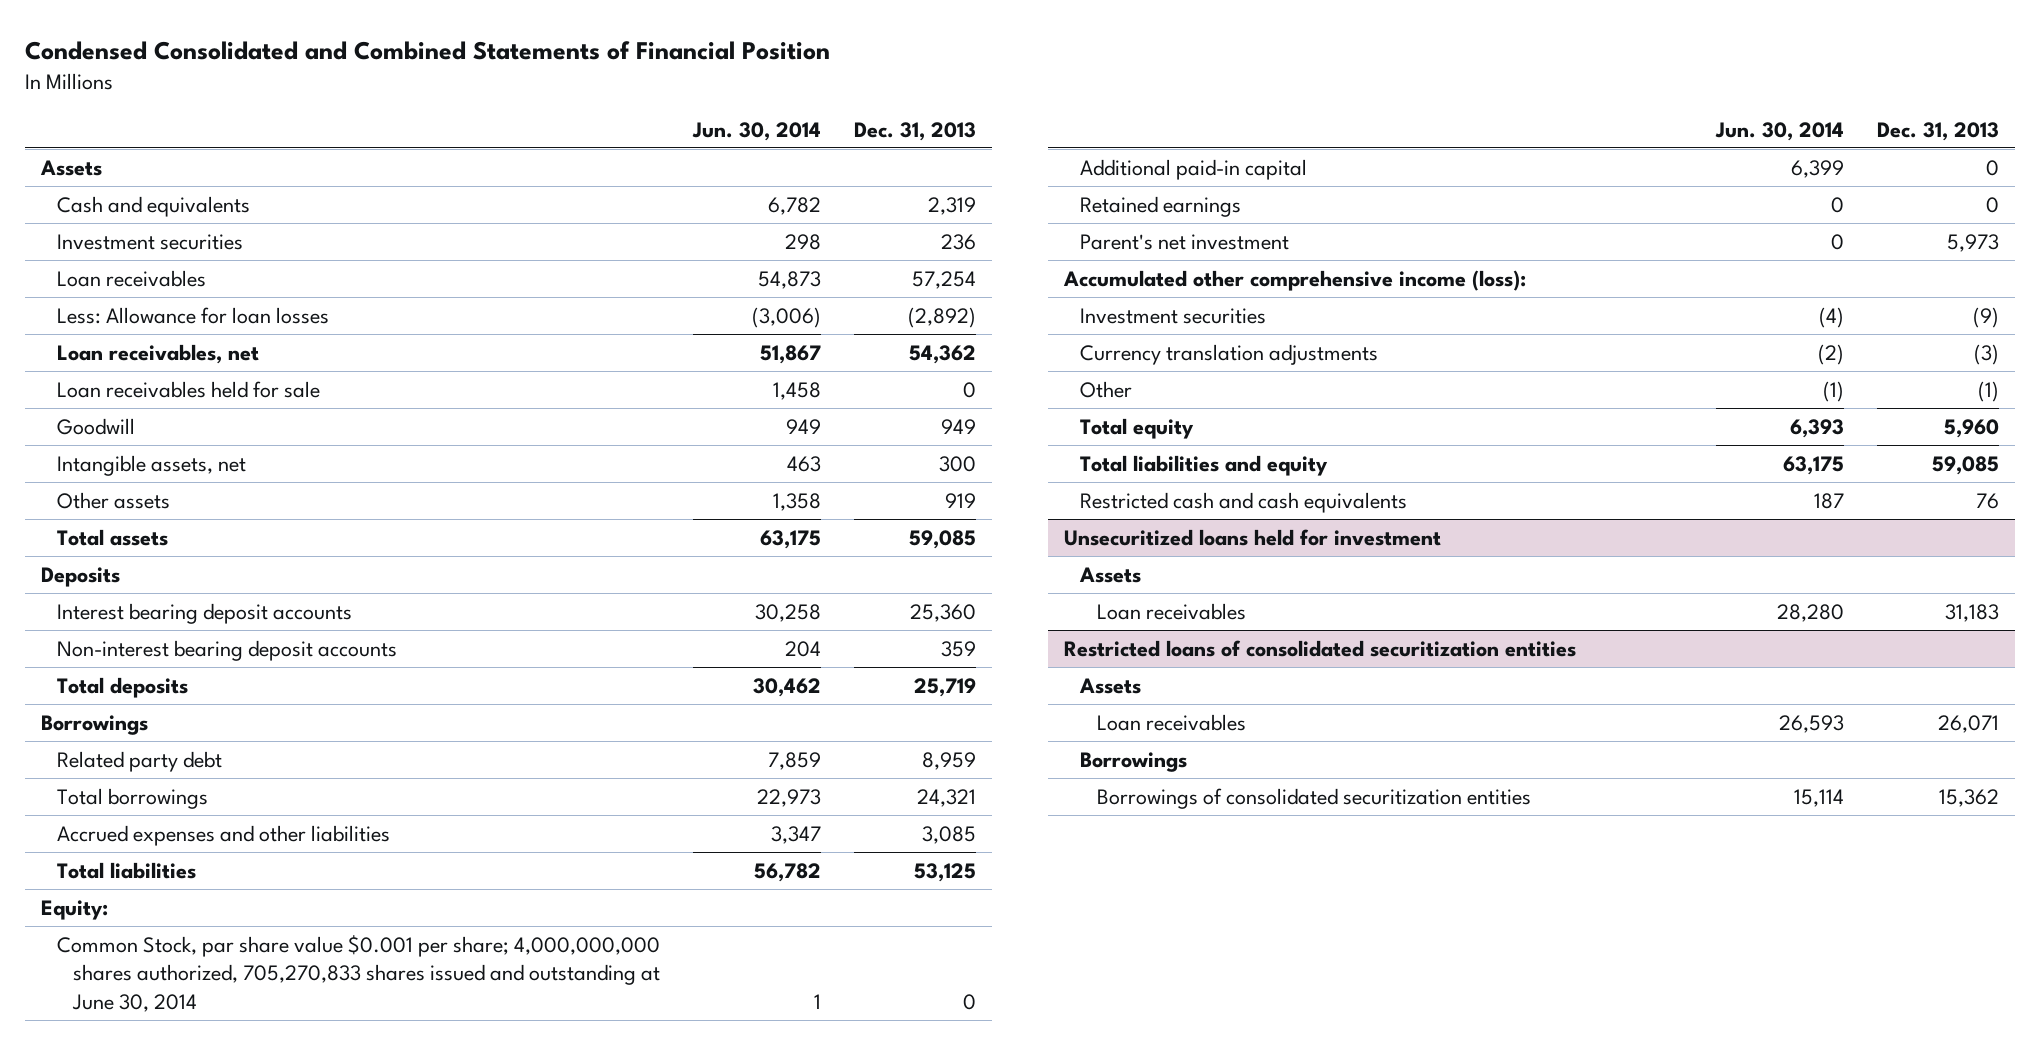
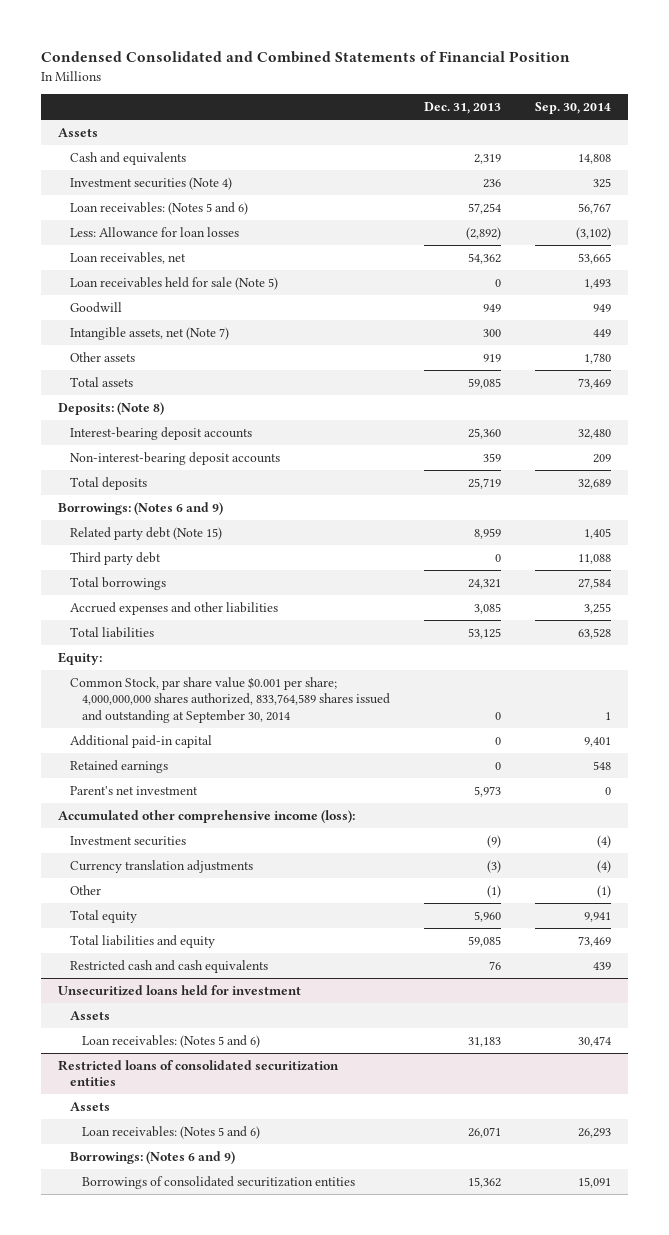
- | Jun. 30, 2014 | Dec. 31, 2013
+ | Dec. 31, 2013 | Sep. 30, 2014
- Investment securities | 298 | 236
- Loan receivables | 54,873 | 57,254
+ Investment securities (Note 4) | 236 | 325
+ Loan receivables: (Notes 5 and 6) | 57,254 | 56,767
- Loan receivables held for sale | 1,458 | 0
+ Loan receivables held for sale (Note 5) | 0 | 1,493
- Intangible assets, net | 463 | 300
+ Intangible assets, net (Note 7) | 300 | 449
- Deposits
- Interest bearing deposit accounts | 30,258 | 25,360
- Non-interest bearing deposit accounts | 204 | 359
+ Deposits: (Note 8)
+ Interest-bearing deposit accounts | 25,360 | 32,480
+ Non-interest-bearing deposit accounts | 359 | 209
- Borrowings
- Related party debt | 7,859 | 8,959
+ Borrowings: (Notes 6 and 9)
+ Related party debt (Note 15) | 8,959 | 1,405
+ Third party debt | 0 | 11,088
- Common Stock, par share value $0.001 per share; 4,000,000,000 shares authorized, 705,270,833 shares issued and outstanding at June 30, 2014 | 1 | 0
+ Common Stock, par share value $0.001 per share; 4,000,000,000 shares authorized, 833,764,589 shares issued and outstanding at September 30, 2014 | 0 | 1
@ Unsecuritized loans held for investment
- Loan receivables | 28,280 | 31,183
+ Loan receivables: (Notes 5 and 6) | 31,183 | 30,474
@ Restricted loans of consolidated securitization entities
- Loan receivables | 26,593 | 26,071
- Borrowings
+ Loan receivables: (Notes 5 and 6) | 26,071 | 26,293
+ Borrowings: (Notes 6 and 9)

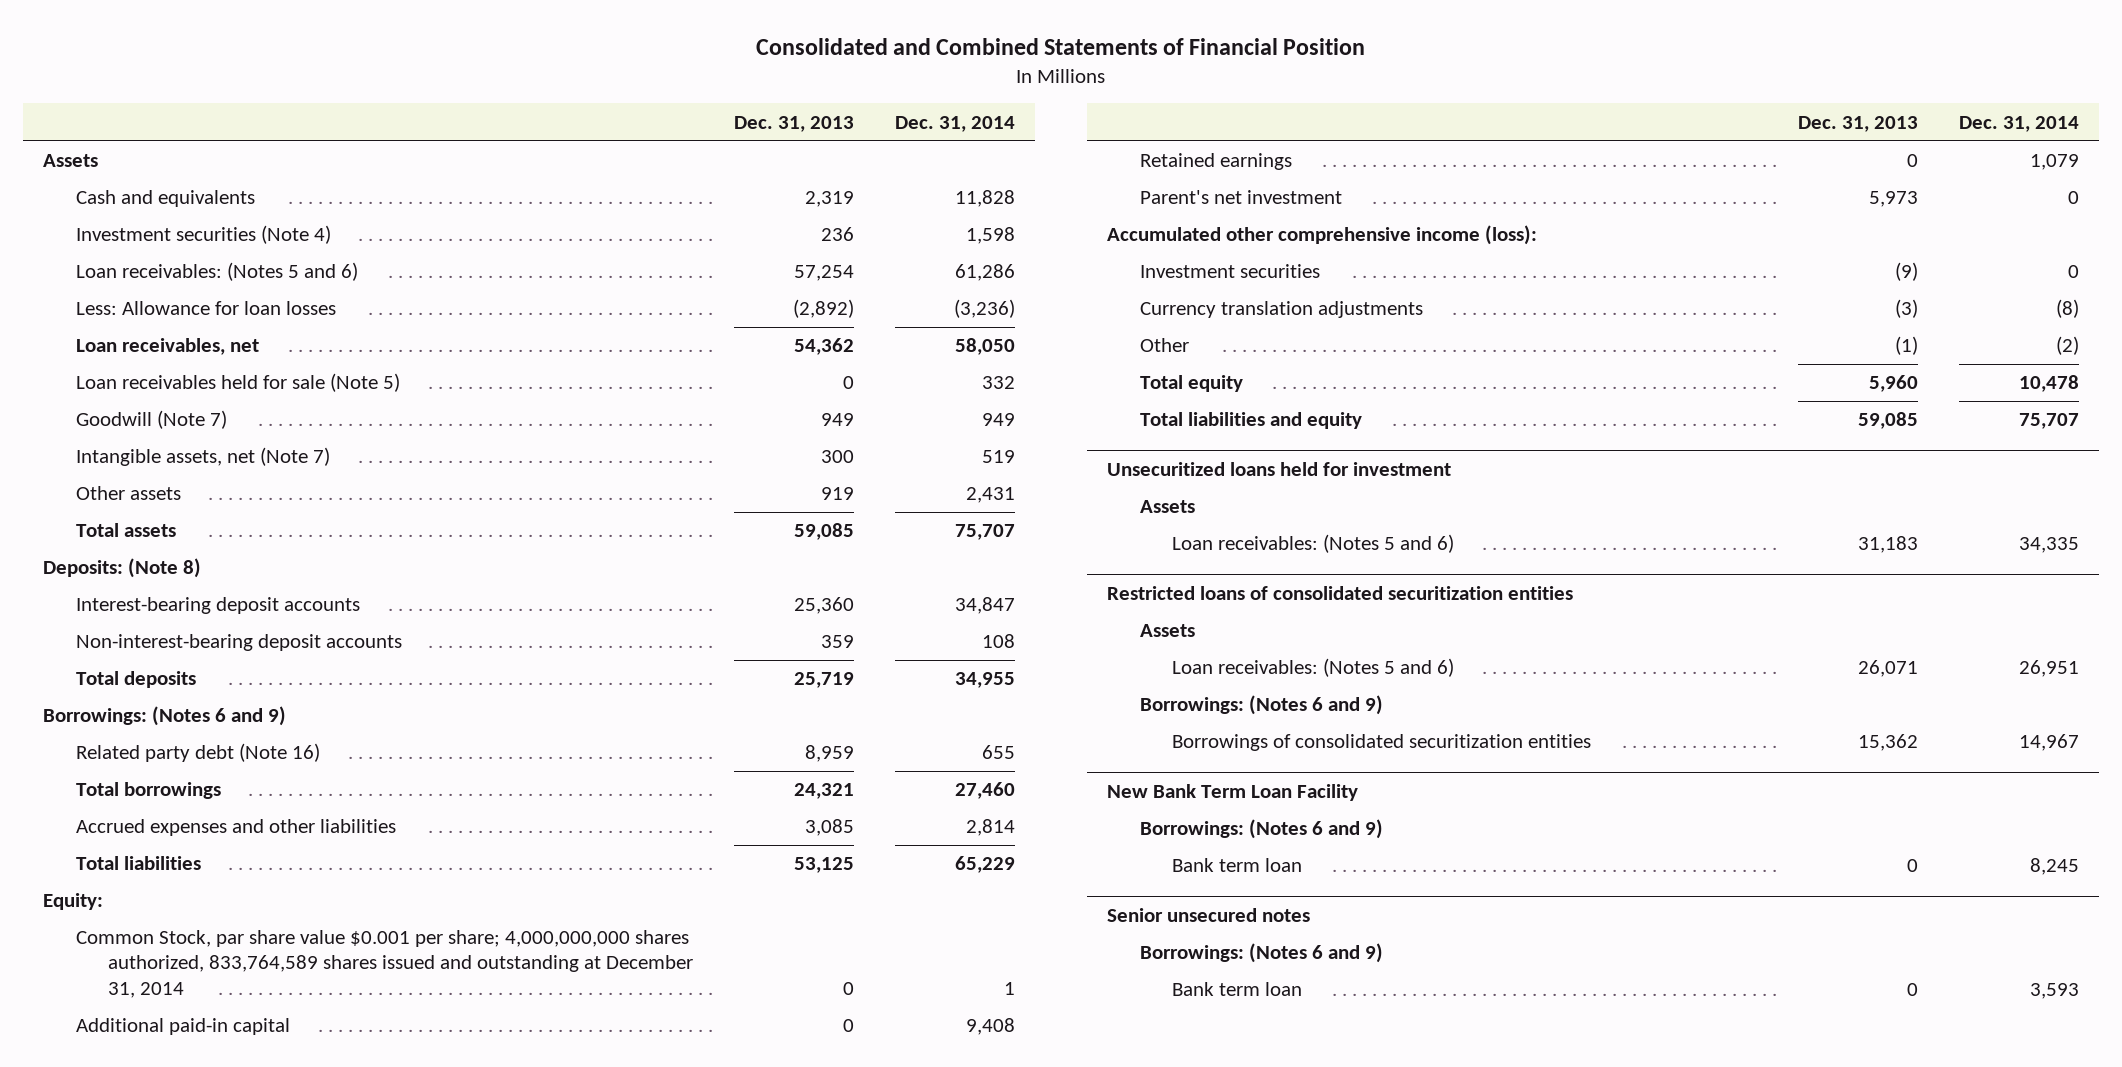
- Condensed Consolidated and Combined Statements of Financial Position
+ Consolidated and Combined Statements of Financial Position
- | Dec. 31, 2013 | Sep. 30, 2014
+ | Dec. 31, 2013 | Dec. 31, 2014
- Goodwill | 949 | 949
+ Goodwill (Note 7) | 949 | 949
- Related party debt (Note 15) | 8,959 | 1,405
- Third party debt | 0 | 11,088
+ Related party debt (Note 16) | 8,959 | 655
- Common Stock, par share value $0.001 per share; 4,000,000,000 shares authorized, 833,764,589 shares issued and outstanding at September 30, 2014 | 0 | 1
+ Common Stock, par share value $0.001 per share; 4,000,000,000 shares authorized, 833,764,589 shares issued and outstanding at December 31, 2014 | 0 | 1
- Restricted cash and cash equivalents | 76 | 439
+ New Bank Term Loan Facility
+ Borrowings: (Notes 6 and 9)
+ Bank term loan | 0 | 8,245
+ Senior unsecured notes
+ Borrowings: (Notes 6 and 9)
+ Bank term loan | 0 | 3,593

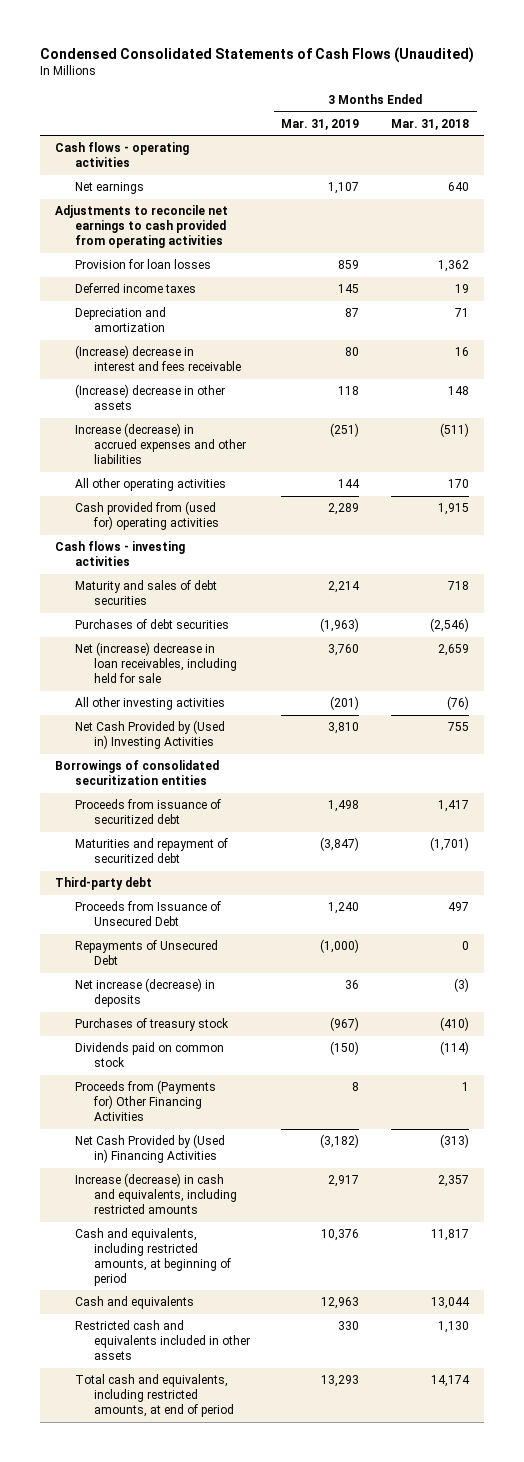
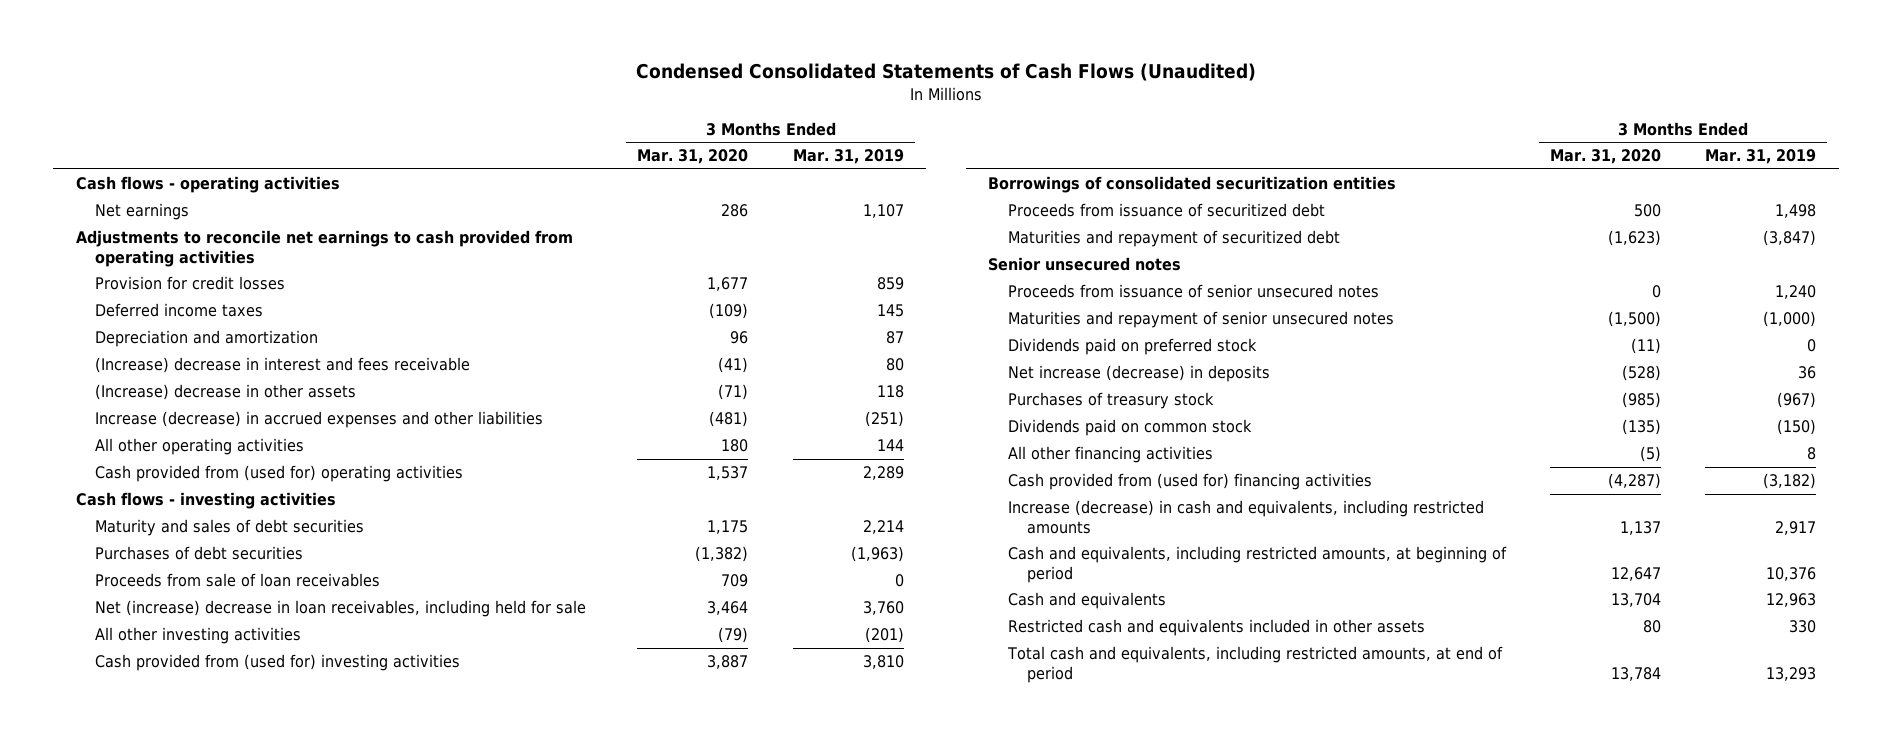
- | 3 Months Ended Mar. 31, 2019 | 3 Months Ended Mar. 31, 2018
+ | 3 Months Ended Mar. 31, 2020 | 3 Months Ended Mar. 31, 2019
- Provision for loan losses | 859 | 1,362
+ Provision for credit losses | 1,677 | 859
+ Proceeds from sale of loan receivables | 709 | 0
- Net Cash Provided by (Used in) Investing Activities | 3,810 | 755
+ Cash provided from (used for) investing activities | 3,887 | 3,810
- Third-party debt
- Proceeds from Issuance of Unsecured Debt | 1,240 | 497
- Repayments of Unsecured Debt | (1,000) | 0
+ Senior unsecured notes
+ Proceeds from issuance of senior unsecured notes | 0 | 1,240
+ Maturities and repayment of senior unsecured notes | (1,500) | (1,000)
+ Dividends paid on preferred stock | (11) | 0
- Proceeds from (Payments for) Other Financing Activities | 8 | 1
- Net Cash Provided by (Used in) Financing Activities | (3,182) | (313)
+ All other financing activities | (5) | 8
+ Cash provided from (used for) financing activities | (4,287) | (3,182)

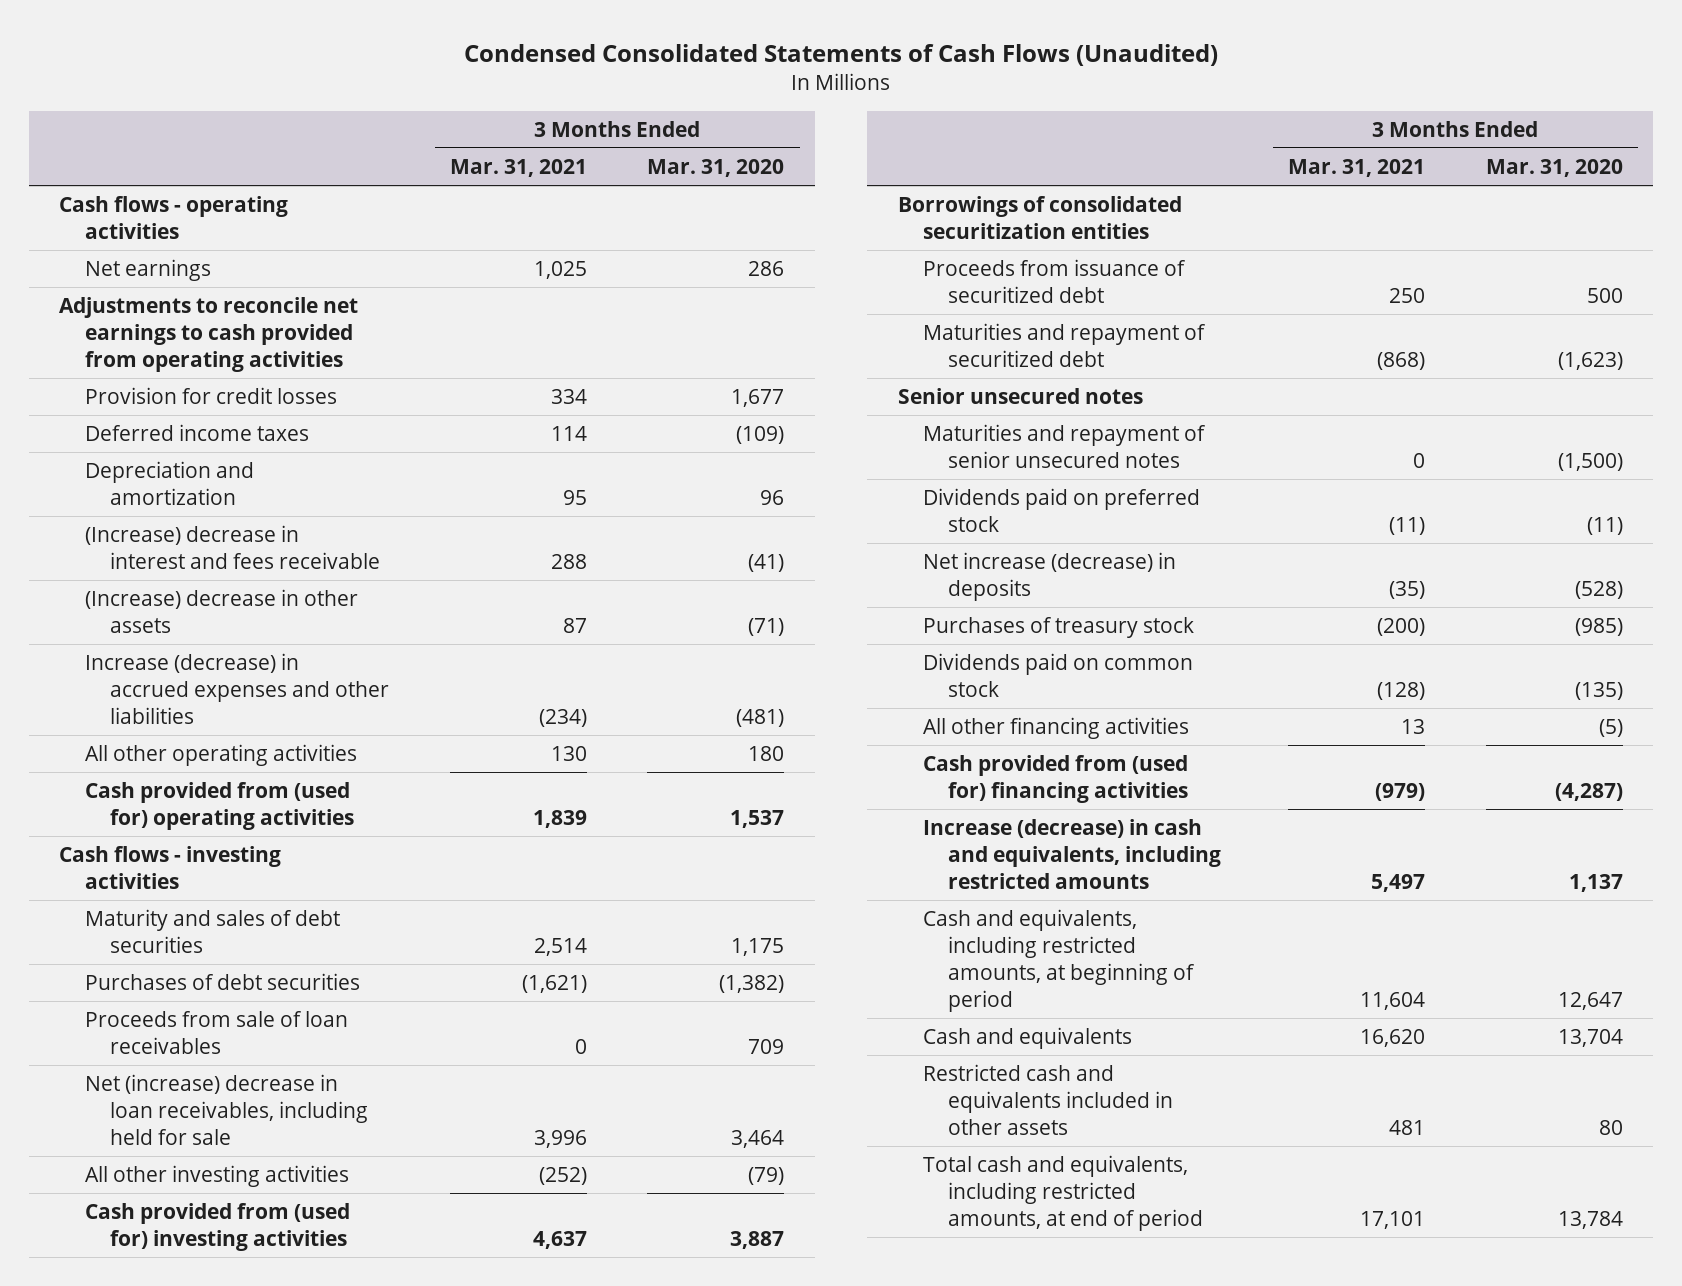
- | 3 Months Ended Mar. 31, 2020 | 3 Months Ended Mar. 31, 2019
+ | 3 Months Ended Mar. 31, 2021 | 3 Months Ended Mar. 31, 2020
- Proceeds from issuance of senior unsecured notes | 0 | 1,240

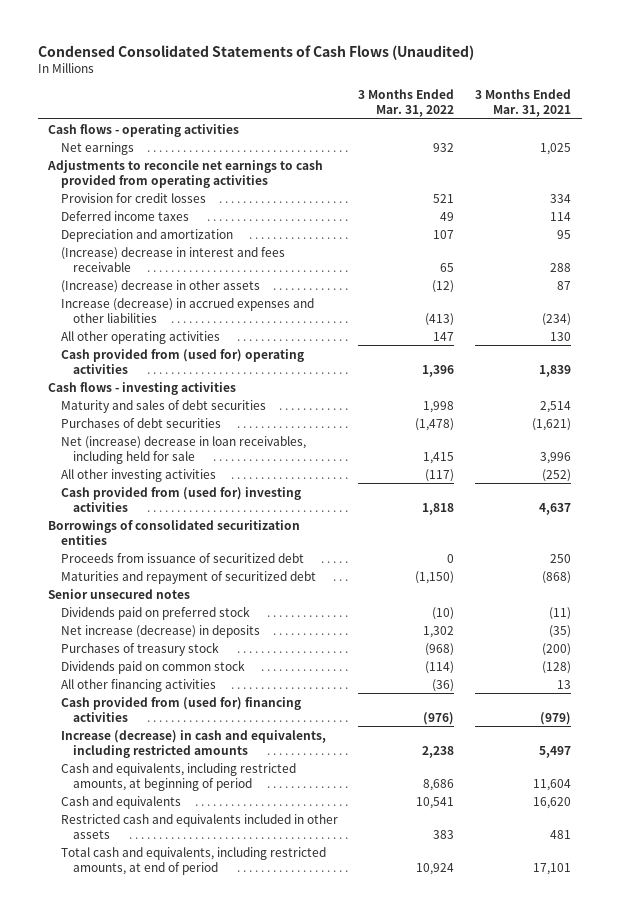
- | 3 Months Ended Mar. 31, 2021 | 3 Months Ended Mar. 31, 2020
+ | 3 Months Ended Mar. 31, 2022 | 3 Months Ended Mar. 31, 2021
- Proceeds from sale of loan receivables | 0 | 709
- Maturities and repayment of senior unsecured notes | 0 | (1,500)

